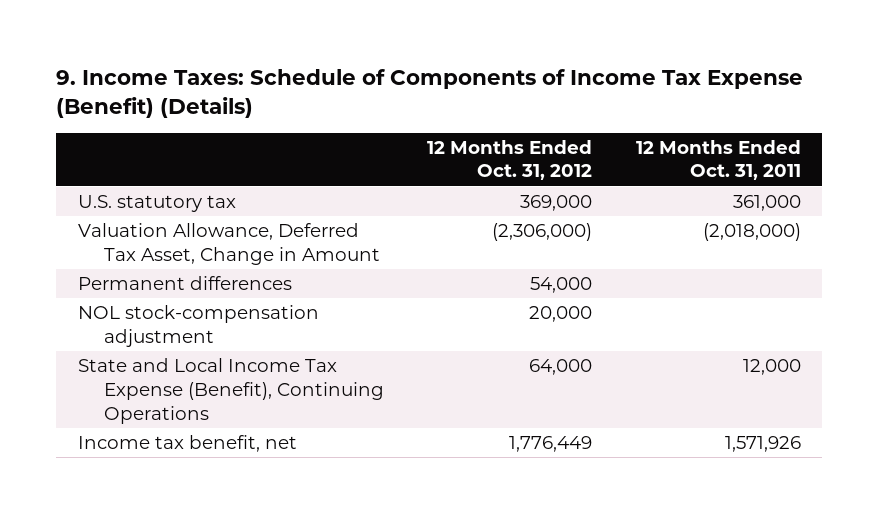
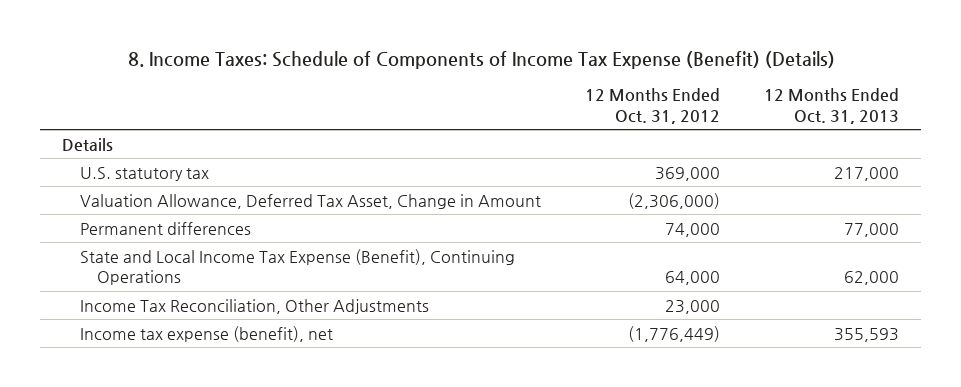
- 9. Income Taxes: Schedule of Components of Income Tax Expense (Benefit) (Details)
+ 8. Income Taxes: Schedule of Components of Income Tax Expense (Benefit) (Details)
- | 12 Months Ended Oct. 31, 2012 | 12 Months Ended Oct. 31, 2011
+ | 12 Months Ended Oct. 31, 2012 | 12 Months Ended Oct. 31, 2013
+ Details
- Permanent differences | 54,000 |
- NOL stock-compensation adjustment | 20,000 |
+ Permanent differences | 74,000 | 77,000
- Income tax benefit, net | 1,776,449 | 1,571,926
+ Income Tax Reconciliation, Other Adjustments | 23,000 |
+ Income tax expense (benefit), net | (1,776,449) | 355,593

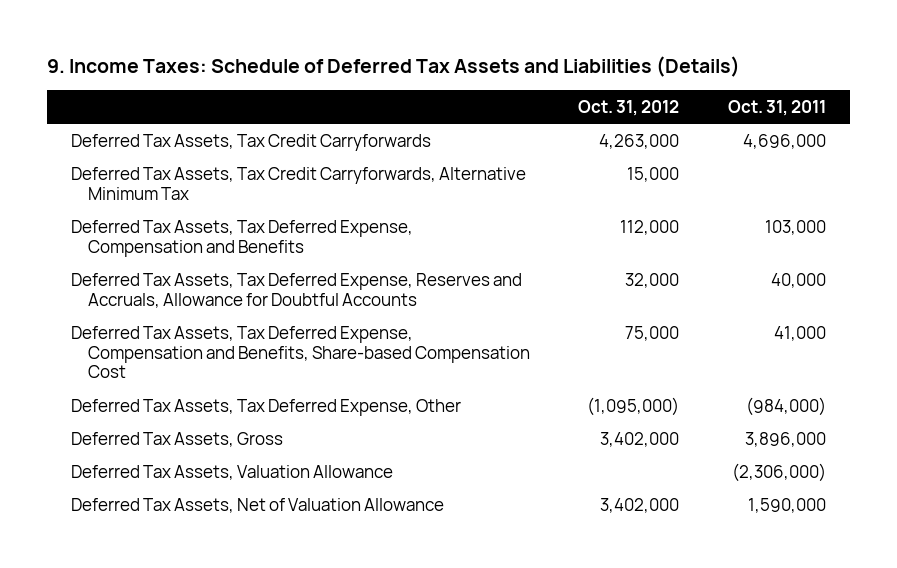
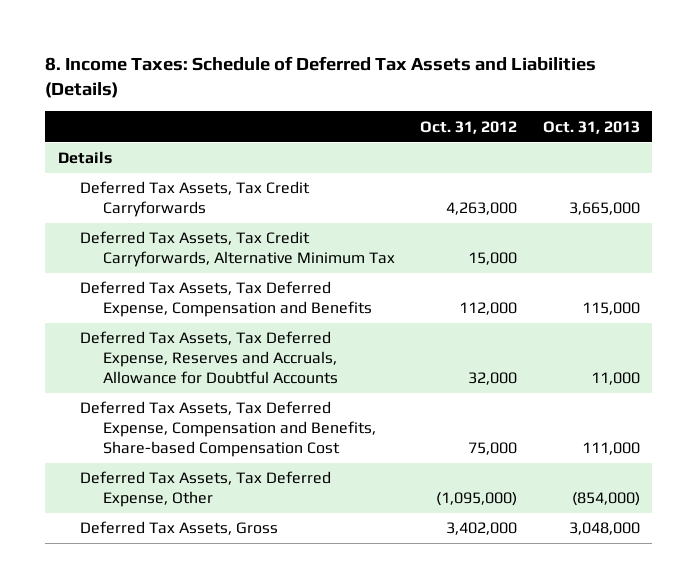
- 9. Income Taxes: Schedule of Deferred Tax Assets and Liabilities (Details)
+ 8. Income Taxes: Schedule of Deferred Tax Assets and Liabilities (Details)
- | Oct. 31, 2012 | Oct. 31, 2011
+ | Oct. 31, 2012 | Oct. 31, 2013
+ Details
- Deferred Tax Assets, Valuation Allowance | | (2,306,000)
- Deferred Tax Assets, Net of Valuation Allowance | 3,402,000 | 1,590,000

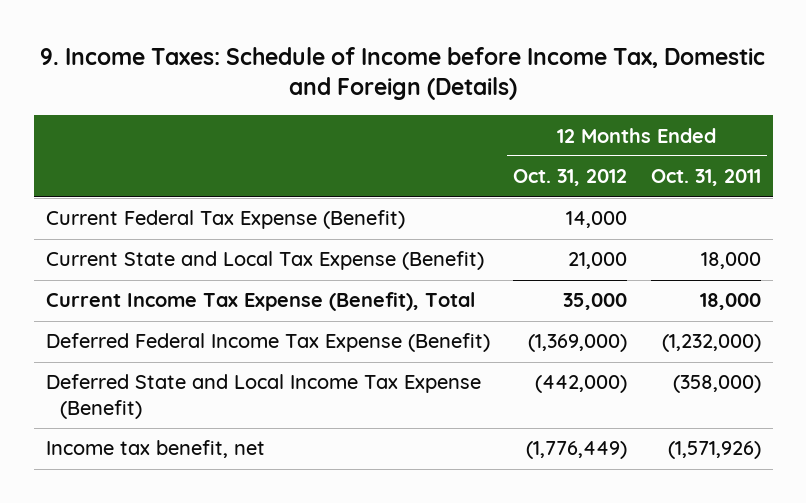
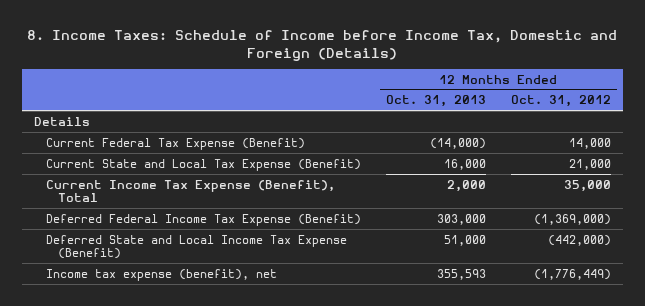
- 9. Income Taxes: Schedule of Income before Income Tax, Domestic and Foreign (Details)
+ 8. Income Taxes: Schedule of Income before Income Tax, Domestic and Foreign (Details)
- | 12 Months Ended Oct. 31, 2012 | 12 Months Ended Oct. 31, 2011
+ | 12 Months Ended Oct. 31, 2013 | 12 Months Ended Oct. 31, 2012
+ Details
- Income tax benefit, net | (1,776,449) | (1,571,926)
+ Income tax expense (benefit), net | 355,593 | (1,776,449)

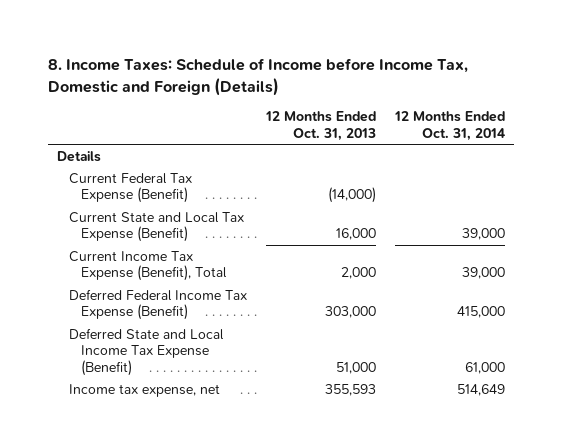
- | 12 Months Ended Oct. 31, 2013 | 12 Months Ended Oct. 31, 2012
+ | 12 Months Ended Oct. 31, 2013 | 12 Months Ended Oct. 31, 2014
- Income tax expense (benefit), net | 355,593 | (1,776,449)
+ Income tax expense, net | 355,593 | 514,649

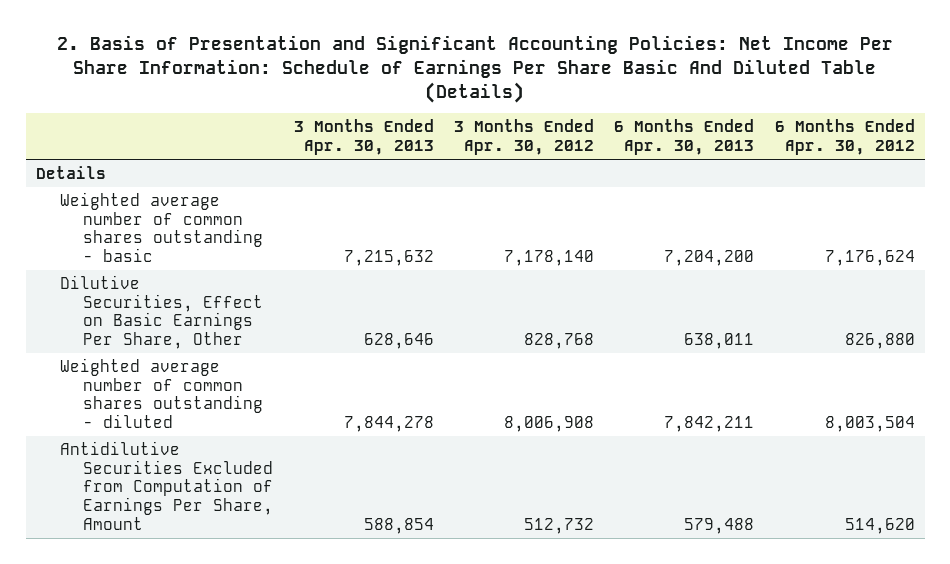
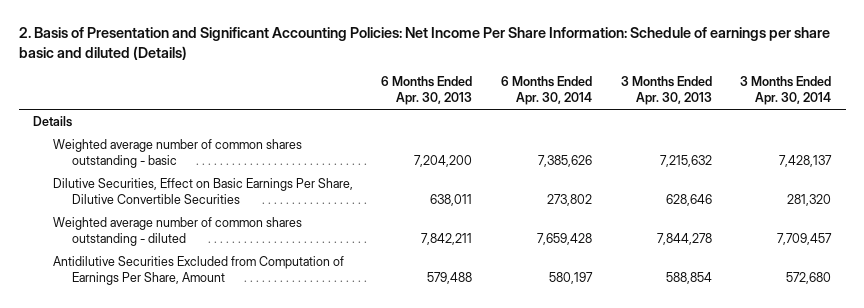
- 2. Basis of Presentation and Significant Accounting Policies: Net Income Per Share Information: Schedule of Earnings Per Share Basic And Diluted Table (Details)
+ 2. Basis of Presentation and Significant Accounting Policies: Net Income Per Share Information: Schedule of earnings per share basic and diluted (Details)
- | 3 Months Ended Apr. 30, 2013 | 3 Months Ended Apr. 30, 2012 | 6 Months Ended Apr. 30, 2013 | 6 Months Ended Apr. 30, 2012
+ | 6 Months Ended Apr. 30, 2013 | 6 Months Ended Apr. 30, 2014 | 3 Months Ended Apr. 30, 2013 | 3 Months Ended Apr. 30, 2014
- Dilutive Securities, Effect on Basic Earnings Per Share, Other | 628,646 | 828,768 | 638,011 | 826,880
+ Dilutive Securities, Effect on Basic Earnings Per Share, Dilutive Convertible Securities | 638,011 | 273,802 | 628,646 | 281,320

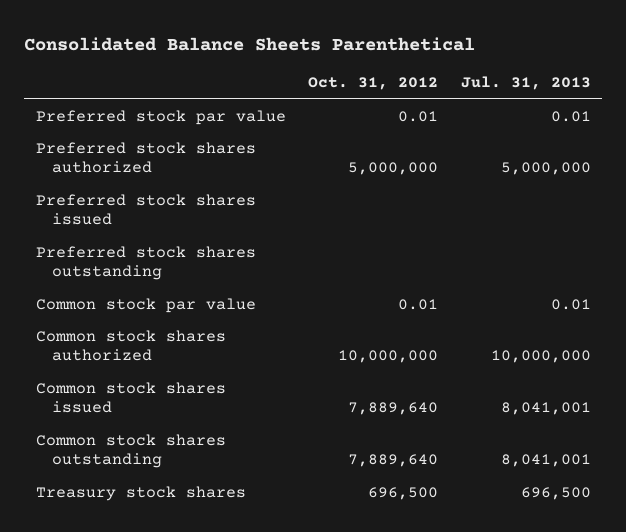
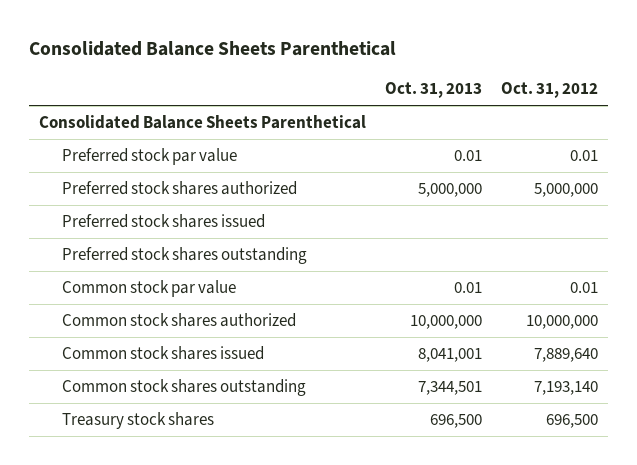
- | Oct. 31, 2012 | Jul. 31, 2013
+ | Oct. 31, 2013 | Oct. 31, 2012
+ Consolidated Balance Sheets Parenthetical
- Common stock shares outstanding | 7,889,640 | 8,041,001
+ Common stock shares outstanding | 7,344,501 | 7,193,140

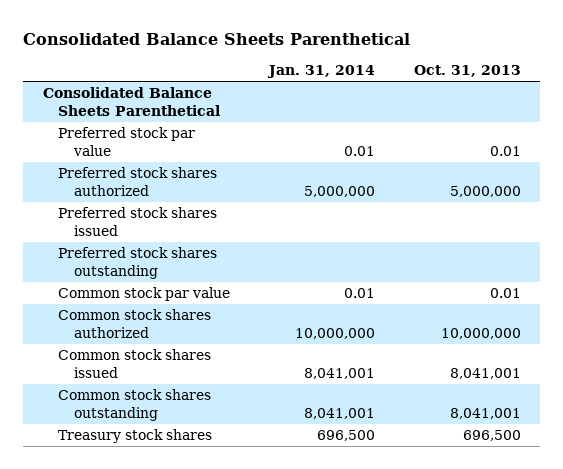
- | Oct. 31, 2013 | Oct. 31, 2012
+ | Jan. 31, 2014 | Oct. 31, 2013
- Common stock shares outstanding | 7,344,501 | 7,193,140
+ Common stock shares outstanding | 8,041,001 | 8,041,001

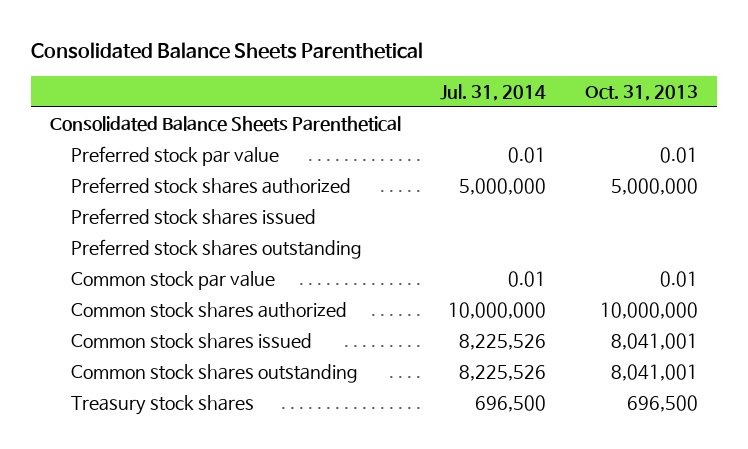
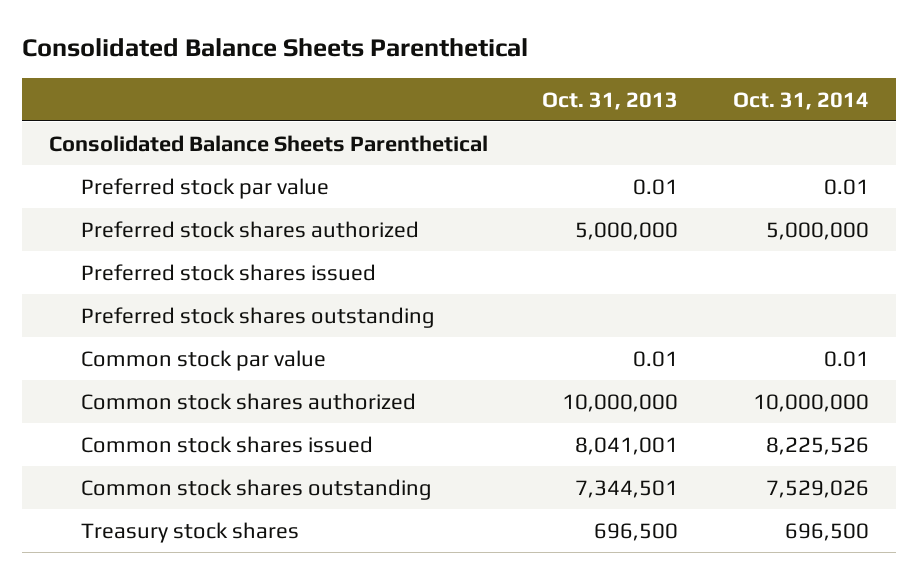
- | Jul. 31, 2014 | Oct. 31, 2013
+ | Oct. 31, 2013 | Oct. 31, 2014
- Common stock shares outstanding | 8,225,526 | 8,041,001
+ Common stock shares outstanding | 7,344,501 | 7,529,026

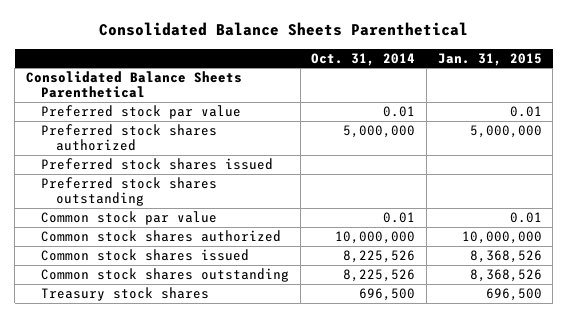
- | Oct. 31, 2013 | Oct. 31, 2014
+ | Oct. 31, 2014 | Jan. 31, 2015
- Common stock shares outstanding | 7,344,501 | 7,529,026
+ Common stock shares outstanding | 8,225,526 | 8,368,526

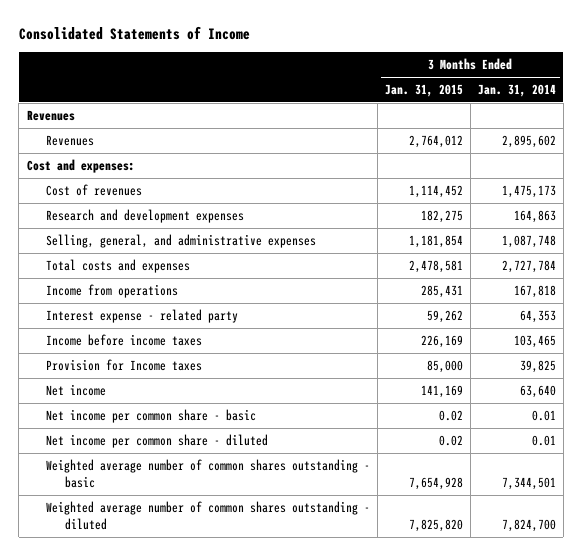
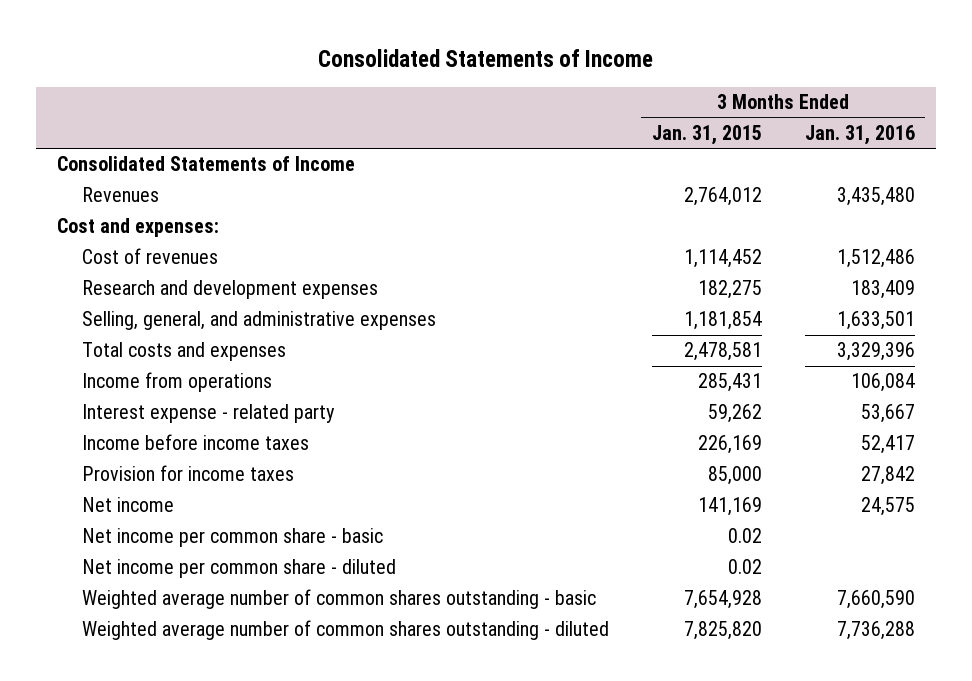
- | 3 Months Ended Jan. 31, 2015 | 3 Months Ended Jan. 31, 2014
+ | 3 Months Ended Jan. 31, 2015 | 3 Months Ended Jan. 31, 2016
- Revenues
+ Consolidated Statements of Income
- Provision for Income taxes | 85,000 | 39,825
+ Provision for income taxes | 85,000 | 27,842

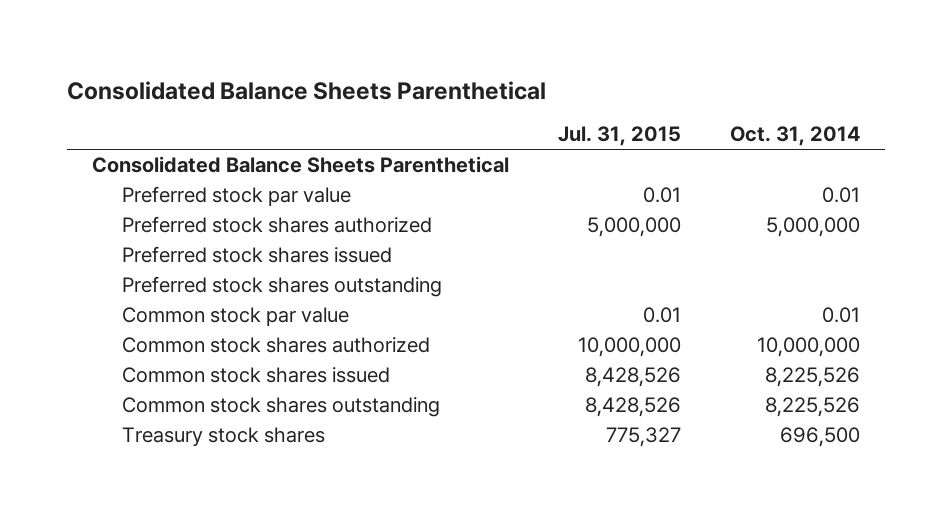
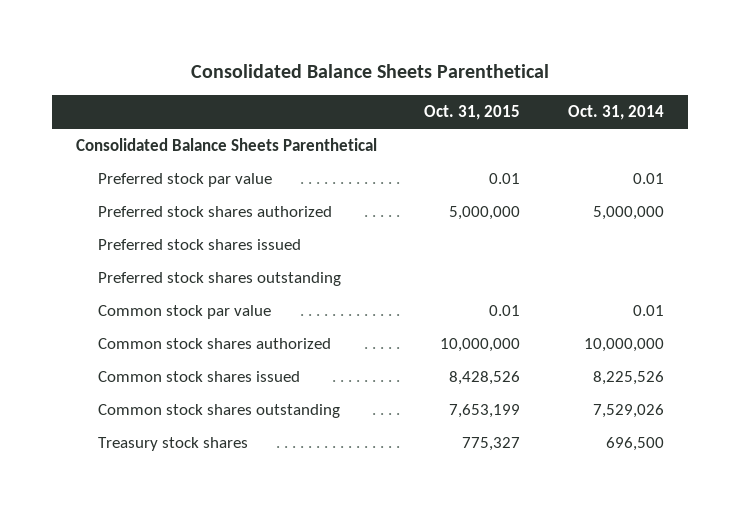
- | Jul. 31, 2015 | Oct. 31, 2014
+ | Oct. 31, 2015 | Oct. 31, 2014
- Common stock shares outstanding | 8,428,526 | 8,225,526
+ Common stock shares outstanding | 7,653,199 | 7,529,026

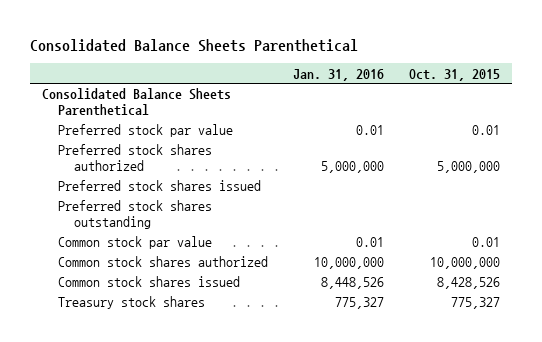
- | Oct. 31, 2015 | Oct. 31, 2014
+ | Jan. 31, 2016 | Oct. 31, 2015
- Common stock shares outstanding | 7,653,199 | 7,529,026

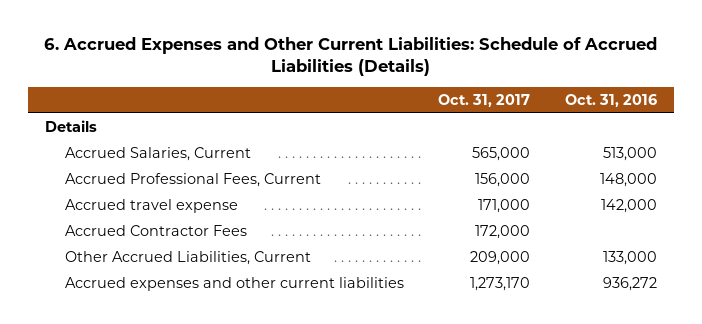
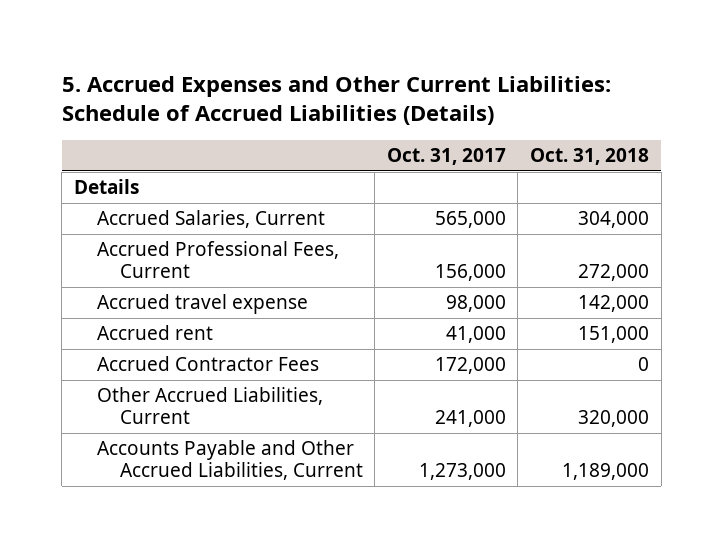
- 6. Accrued Expenses and Other Current Liabilities: Schedule of Accrued Liabilities (Details)
+ 5. Accrued Expenses and Other Current Liabilities: Schedule of Accrued Liabilities (Details)
- | Oct. 31, 2017 | Oct. 31, 2016
+ | Oct. 31, 2017 | Oct. 31, 2018
- Accrued travel expense | 171,000 | 142,000
+ Accrued travel expense | 98,000 | 142,000
+ Accrued rent | 41,000 | 151,000
- Other Accrued Liabilities, Current | 209,000 | 133,000
- Accrued expenses and other current liabilities | 1,273,170 | 936,272
+ Other Accrued Liabilities, Current | 241,000 | 320,000
+ Accounts Payable and Other Accrued Liabilities, Current | 1,273,000 | 1,189,000

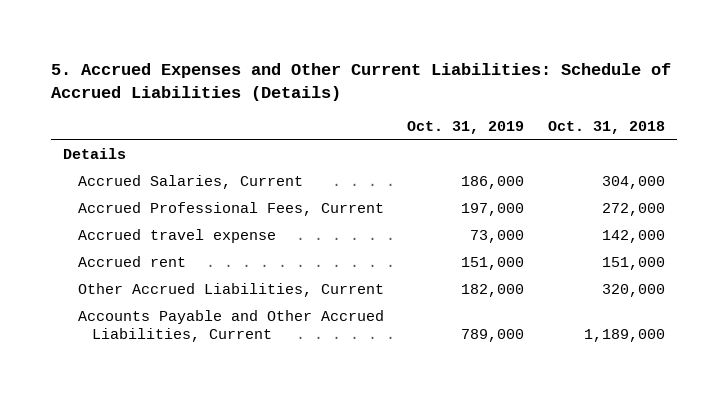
- | Oct. 31, 2017 | Oct. 31, 2018
+ | Oct. 31, 2019 | Oct. 31, 2018
- Accrued Contractor Fees | 172,000 | 0

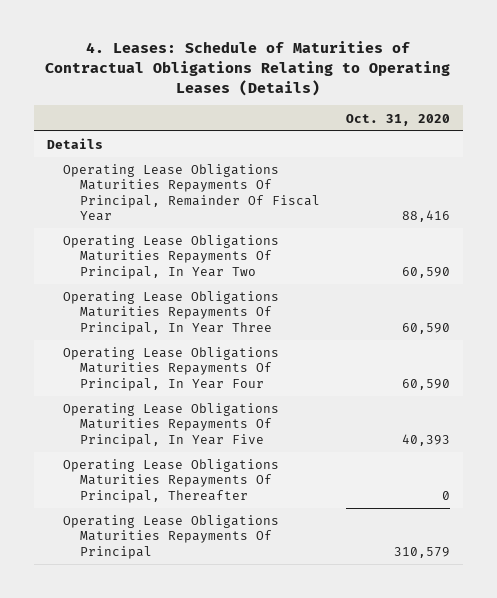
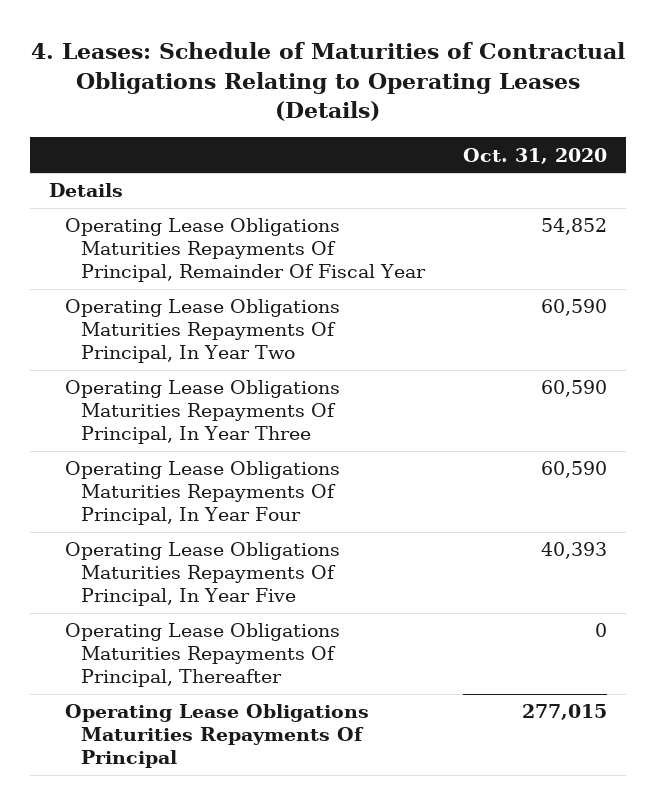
- Operating Lease Obligations Maturities Repayments Of Principal, Remainder Of Fiscal Year | 88,416
+ Operating Lease Obligations Maturities Repayments Of Principal, Remainder Of Fiscal Year | 54,852
- Operating Lease Obligations Maturities Repayments Of Principal | 310,579
+ Operating Lease Obligations Maturities Repayments Of Principal | 277,015

